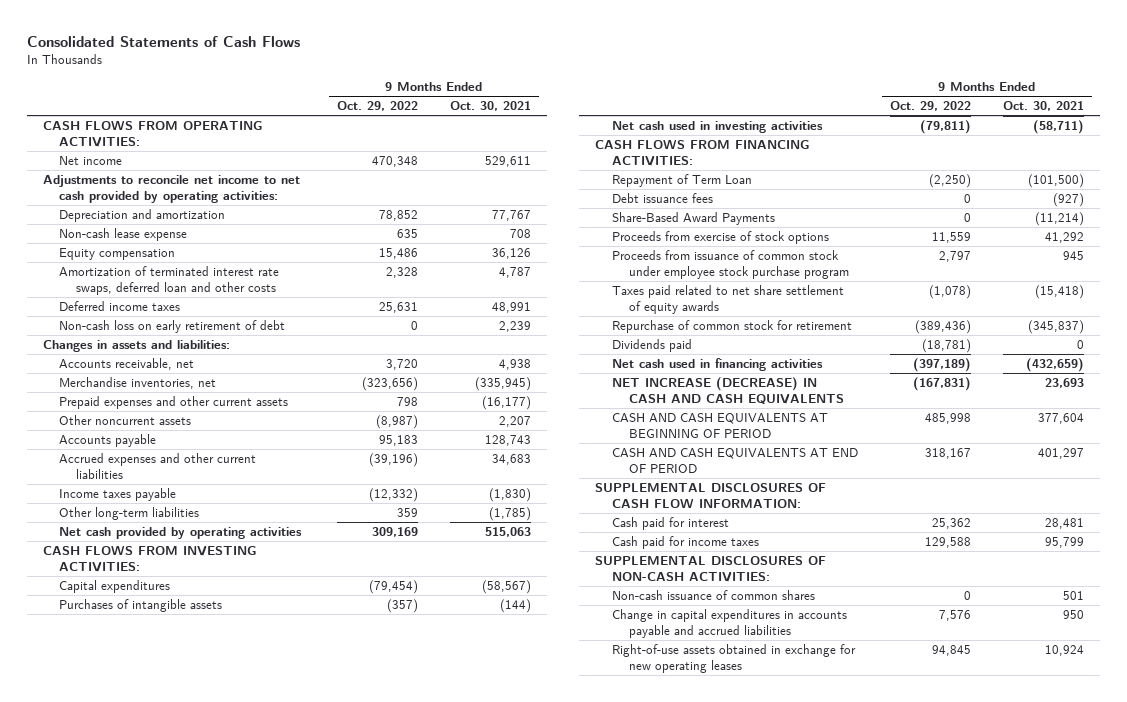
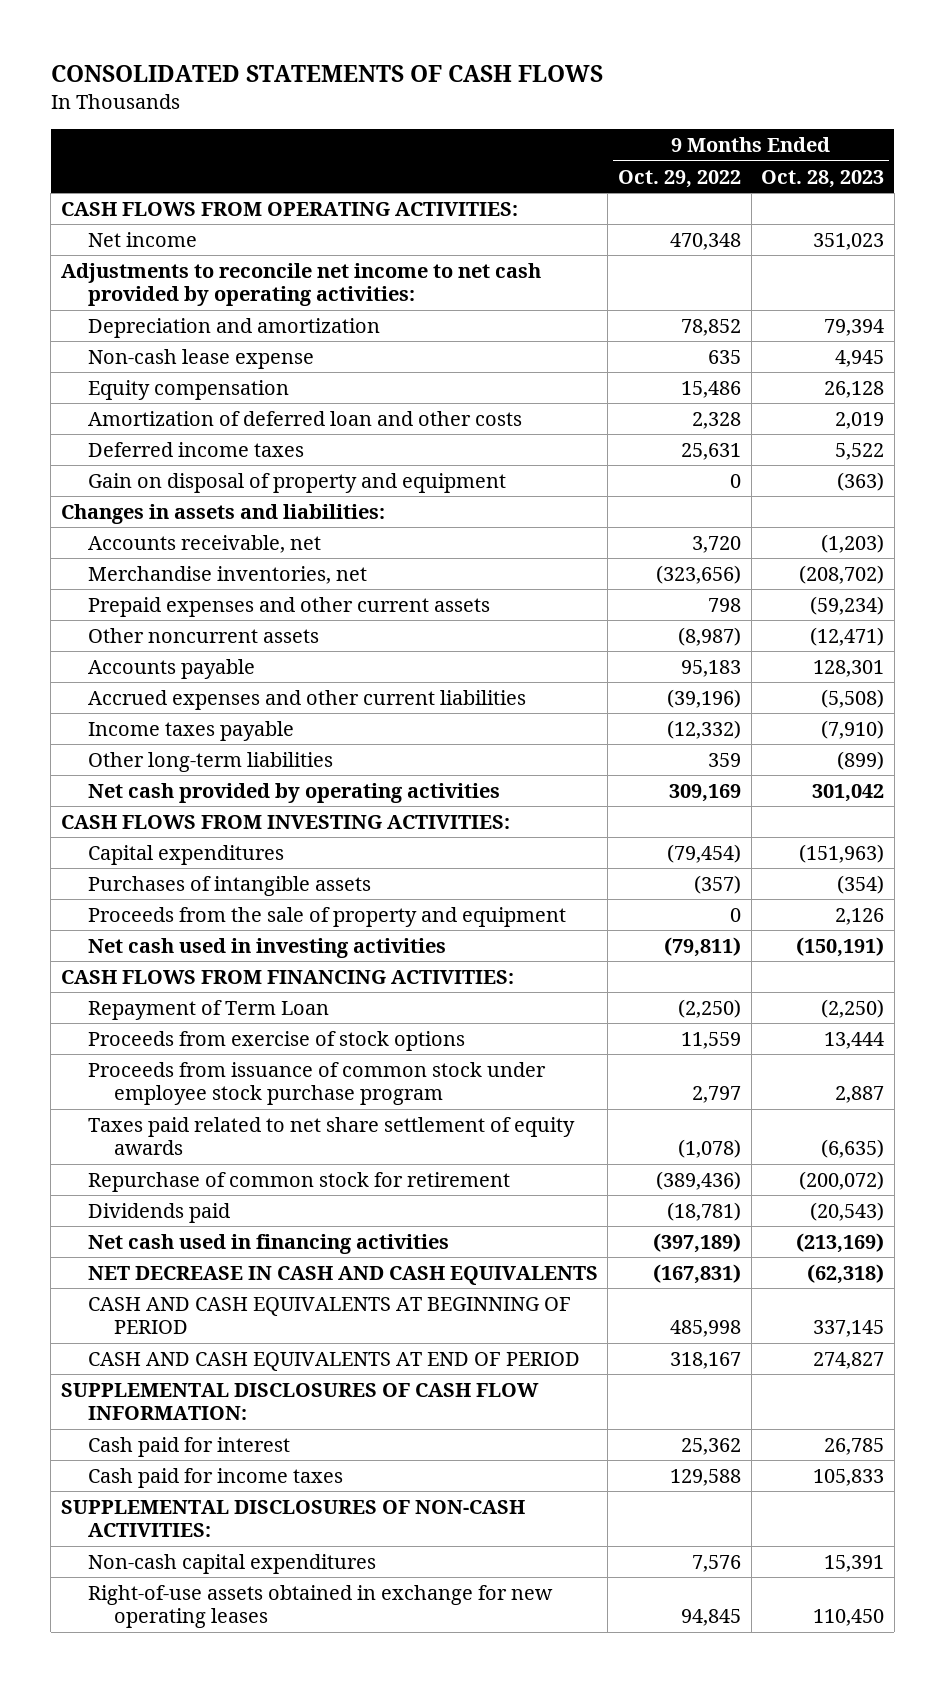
- Consolidated Statements of Cash Flows
+ CONSOLIDATED STATEMENTS OF CASH FLOWS
- | 9 Months Ended Oct. 29, 2022 | 9 Months Ended Oct. 30, 2021
+ | 9 Months Ended Oct. 29, 2022 | 9 Months Ended Oct. 28, 2023
- Amortization of terminated interest rate swaps, deferred loan and other costs | 2,328 | 4,787
+ Amortization of deferred loan and other costs | 2,328 | 2,019
- Non-cash loss on early retirement of debt | 0 | 2,239
+ Gain on disposal of property and equipment | 0 | (363)
+ Proceeds from the sale of property and equipment | 0 | 2,126
- Debt issuance fees | 0 | (927)
- Share-Based Award Payments | 0 | (11,214)
- NET INCREASE (DECREASE) IN CASH AND CASH EQUIVALENTS | (167,831) | 23,693
+ NET DECREASE IN CASH AND CASH EQUIVALENTS | (167,831) | (62,318)
- Non-cash issuance of common shares | 0 | 501
- Change in capital expenditures in accounts payable and accrued liabilities | 7,576 | 950
+ Non-cash capital expenditures | 7,576 | 15,391

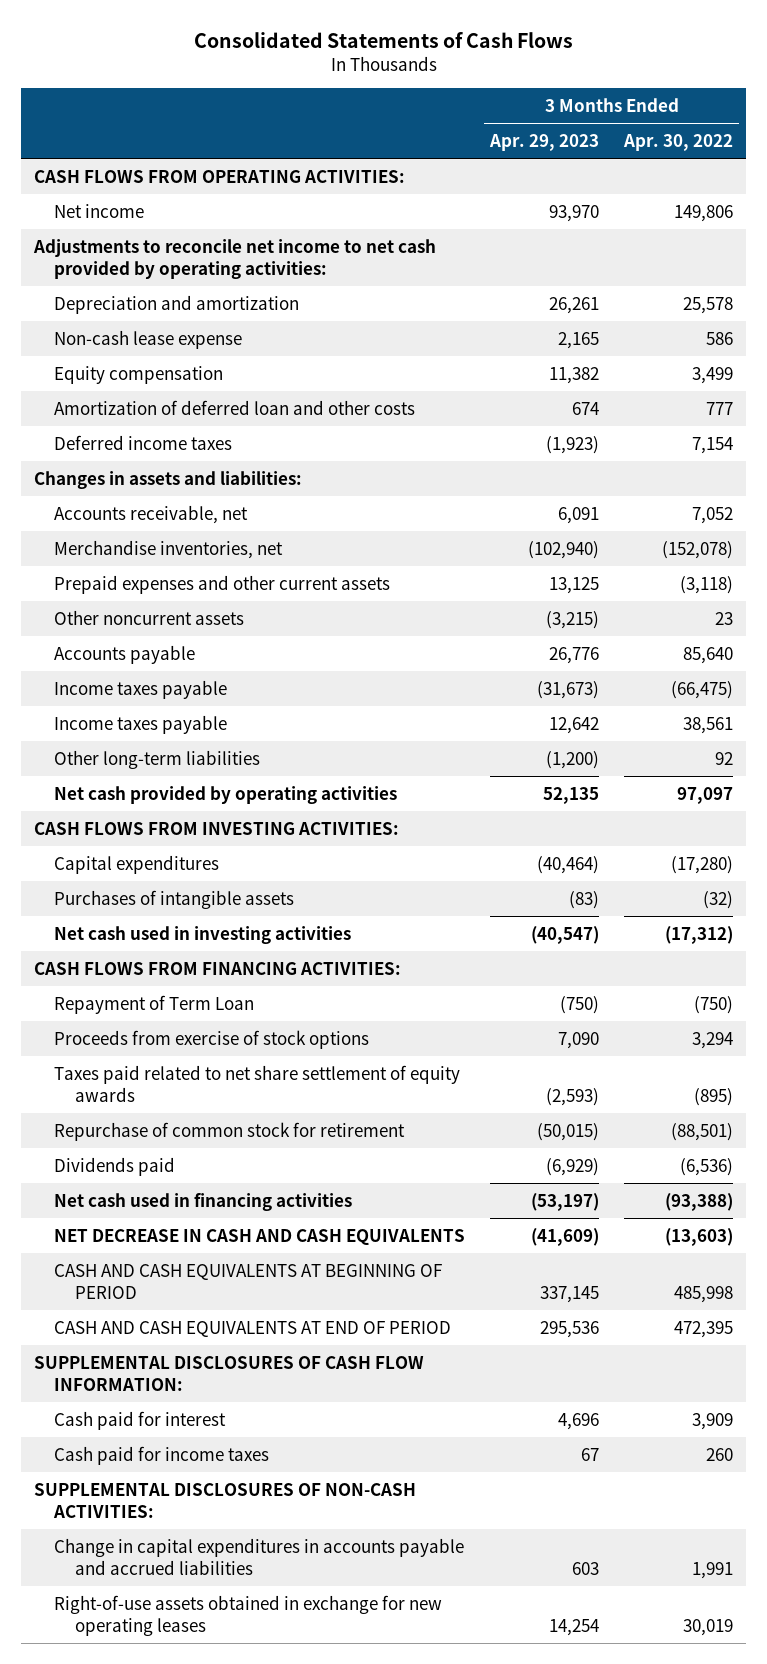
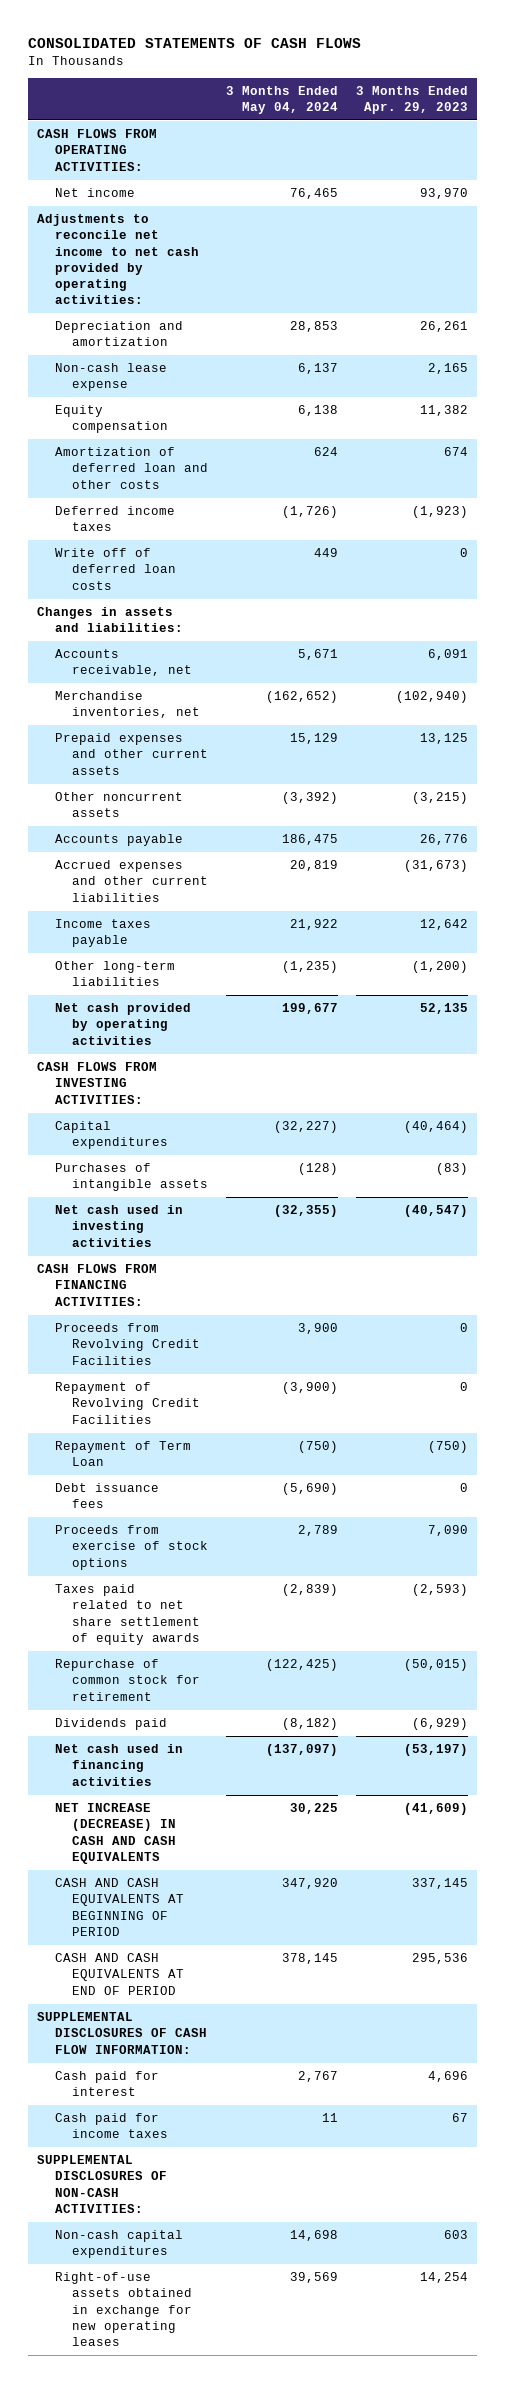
- Consolidated Statements of Cash Flows
+ CONSOLIDATED STATEMENTS OF CASH FLOWS
- | 3 Months Ended Apr. 29, 2023 | 3 Months Ended Apr. 30, 2022
+ | 3 Months Ended May 04, 2024 | 3 Months Ended Apr. 29, 2023
+ Write off of deferred loan costs | 449 | 0
- Income taxes payable | (31,673) | (66,475)
+ Accrued expenses and other current liabilities | 20,819 | (31,673)
+ Proceeds from Revolving Credit Facilities | 3,900 | 0
+ Repayment of Revolving Credit Facilities | (3,900) | 0
+ Debt issuance fees | (5,690) | 0
- NET DECREASE IN CASH AND CASH EQUIVALENTS | (41,609) | (13,603)
+ NET INCREASE (DECREASE) IN CASH AND CASH EQUIVALENTS | 30,225 | (41,609)
- Change in capital expenditures in accounts payable and accrued liabilities | 603 | 1,991
+ Non-cash capital expenditures | 14,698 | 603

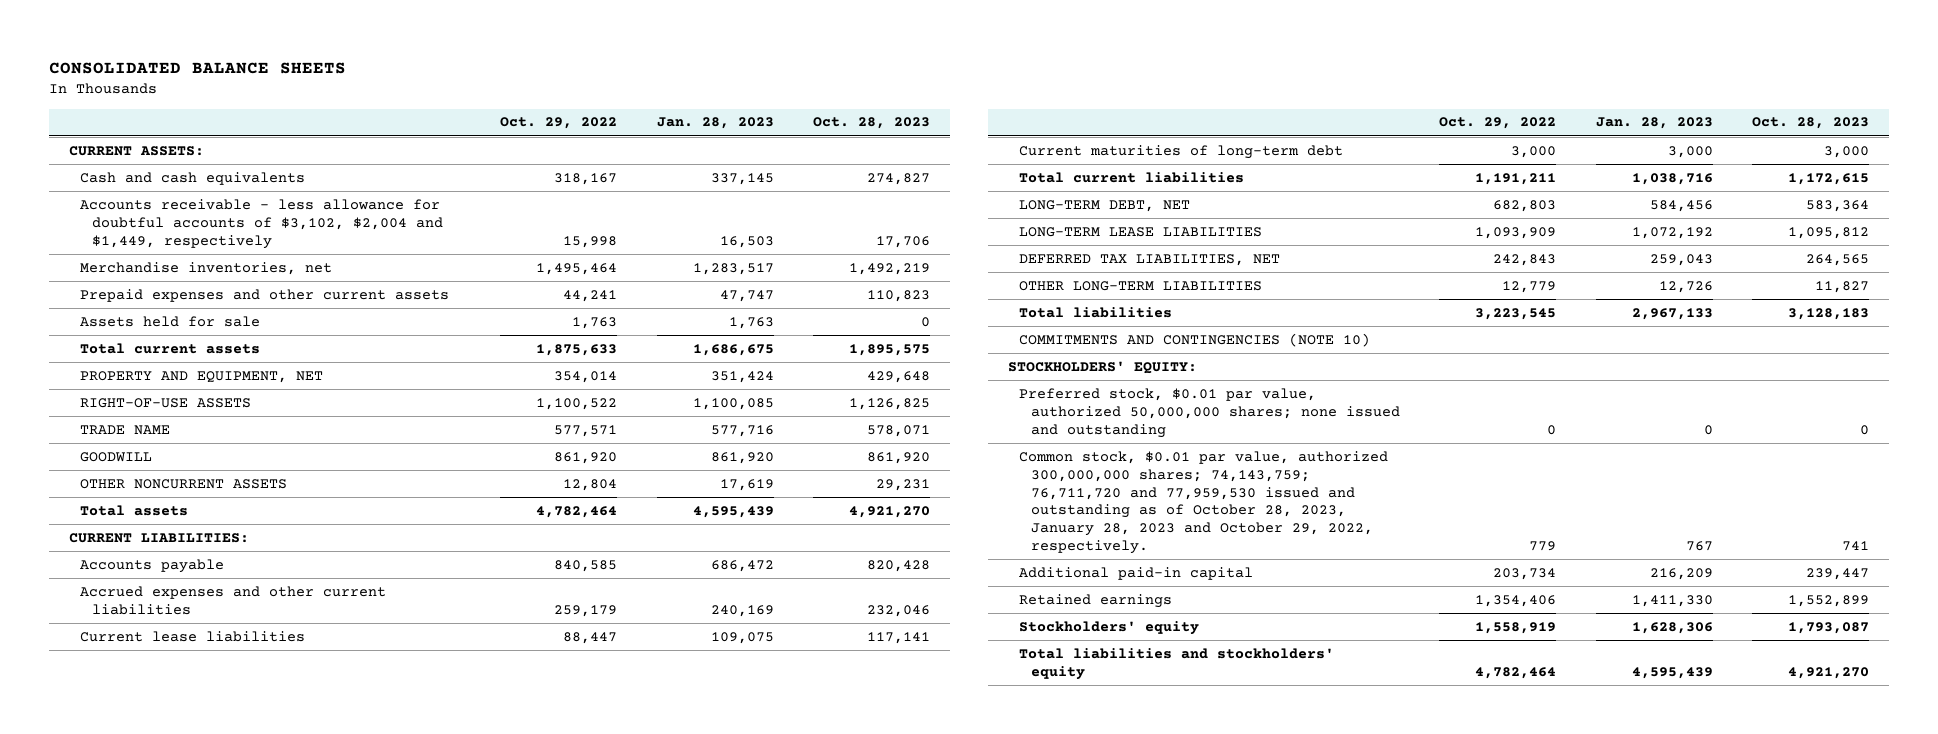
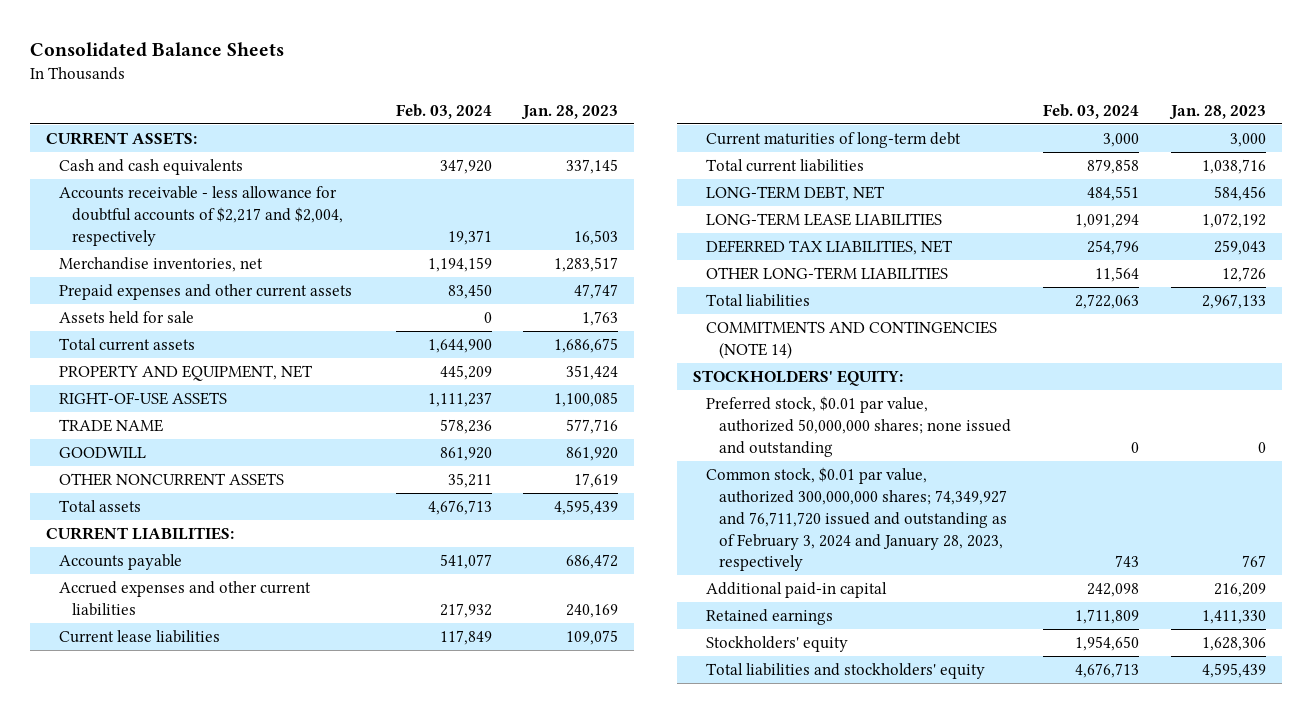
- CONSOLIDATED BALANCE SHEETS
+ Consolidated Balance Sheets
- | Oct. 29, 2022 | Jan. 28, 2023 | Oct. 28, 2023
+ | Feb. 03, 2024 | Jan. 28, 2023
- Accounts receivable - less allowance for doubtful accounts of $3,102, $2,004 and $1,449, respectively | 15,998 | 16,503 | 17,706
+ Accounts receivable - less allowance for doubtful accounts of $2,217 and $2,004, respectively | 19,371 | 16,503
- COMMITMENTS AND CONTINGENCIES (NOTE 10)
+ COMMITMENTS AND CONTINGENCIES (NOTE 14)
- Common stock, $0.01 par value, authorized 300,000,000 shares; 74,143,759; 76,711,720 and 77,959,530 issued and outstanding as of October 28, 2023, January 28, 2023 and October 29, 2022, respectively. | 779 | 767 | 741
+ Common stock, $0.01 par value, authorized 300,000,000 shares; 74,349,927 and 76,711,720 issued and outstanding as of February 3, 2024 and January 28, 2023, respectively | 743 | 767

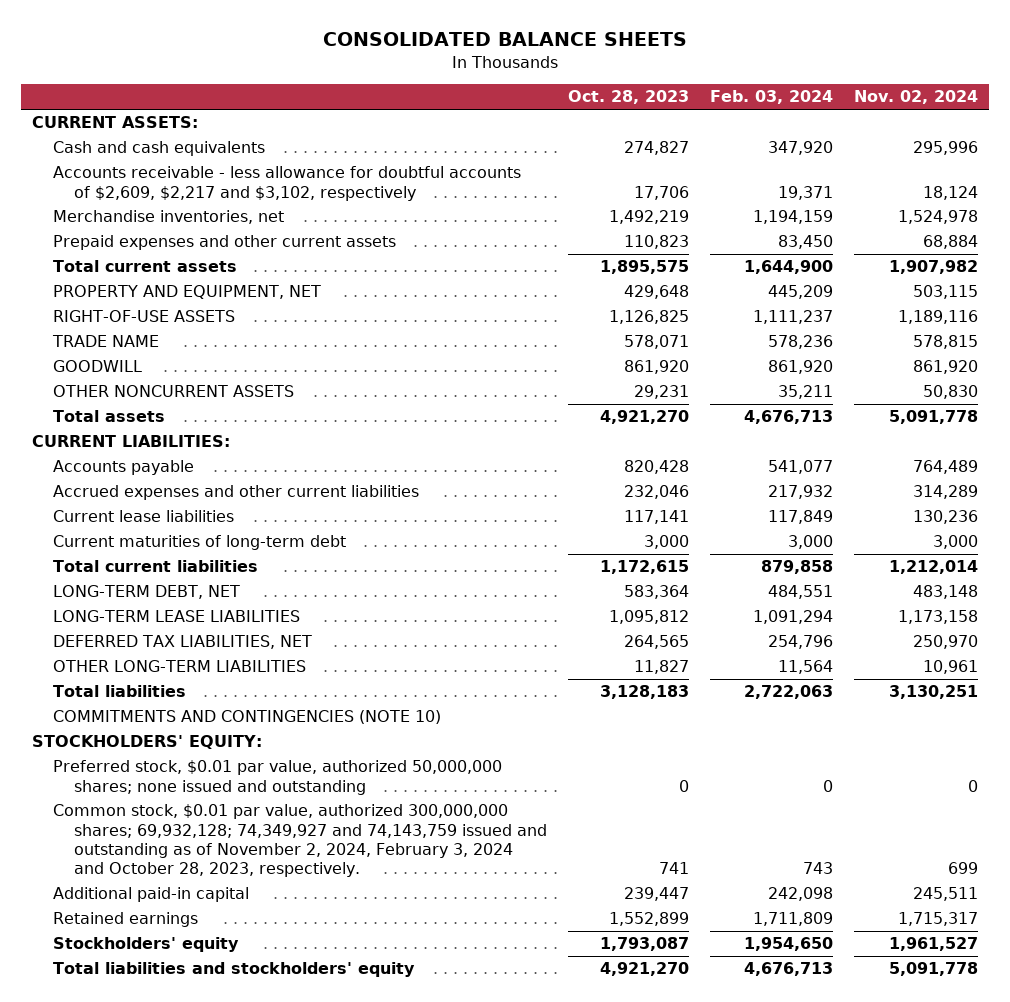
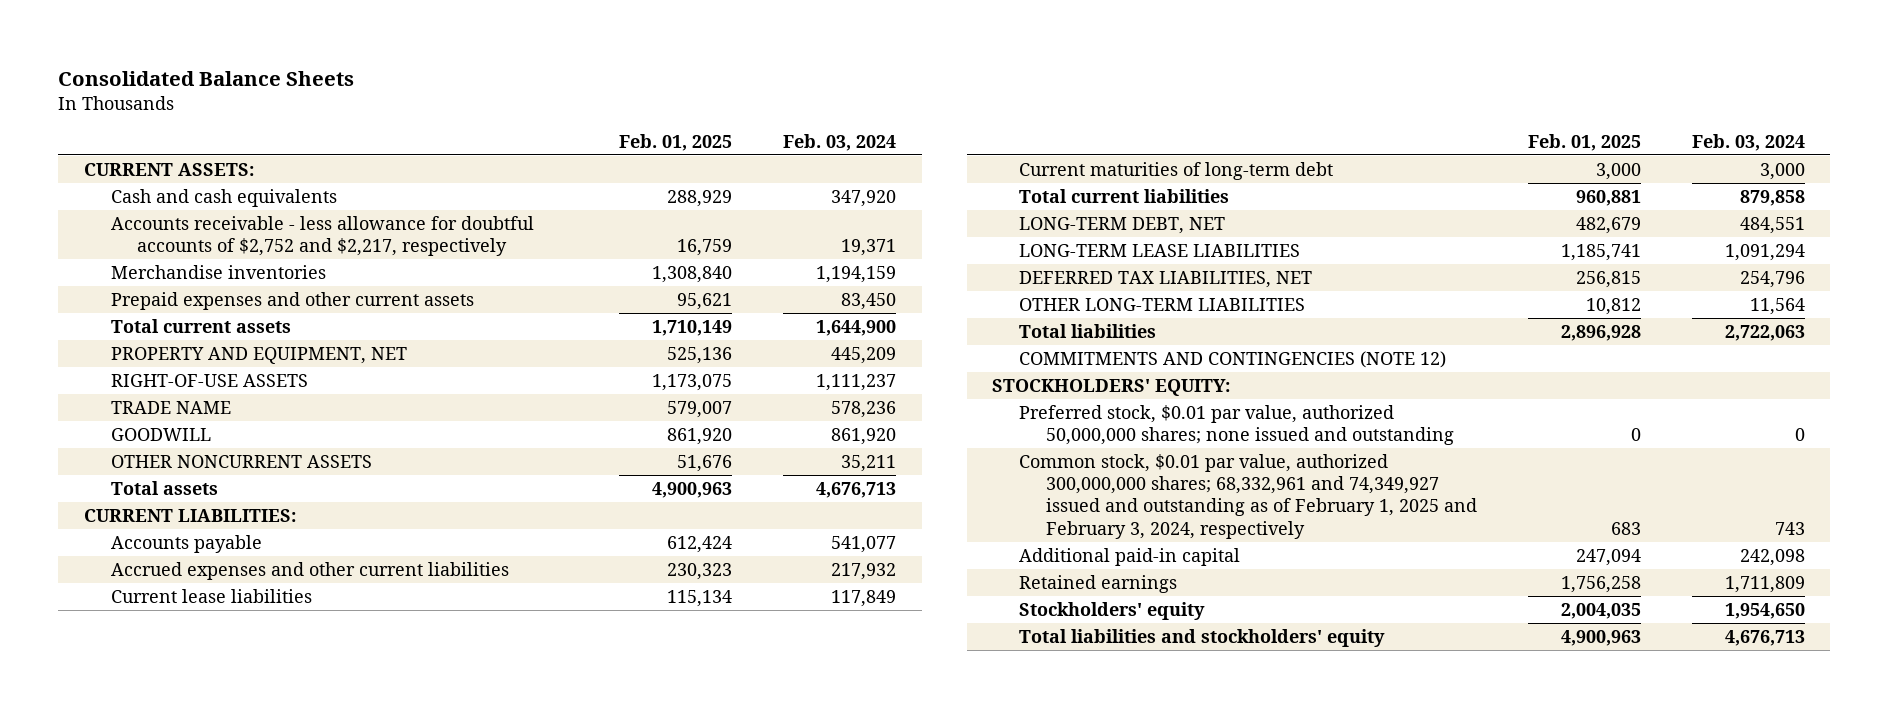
- CONSOLIDATED BALANCE SHEETS
+ Consolidated Balance Sheets
- | Oct. 28, 2023 | Feb. 03, 2024 | Nov. 02, 2024
+ | Feb. 01, 2025 | Feb. 03, 2024
- Accounts receivable - less allowance for doubtful accounts of $2,609, $2,217 and $3,102, respectively | 17,706 | 19,371 | 18,124
- Merchandise inventories, net | 1,492,219 | 1,194,159 | 1,524,978
+ Accounts receivable - less allowance for doubtful accounts of $2,752 and $2,217, respectively | 16,759 | 19,371
+ Merchandise inventories | 1,308,840 | 1,194,159
- COMMITMENTS AND CONTINGENCIES (NOTE 10)
+ COMMITMENTS AND CONTINGENCIES (NOTE 12)
- Common stock, $0.01 par value, authorized 300,000,000 shares; 69,932,128; 74,349,927 and 74,143,759 issued and outstanding as of November 2, 2024, February 3, 2024 and October 28, 2023, respectively. | 741 | 743 | 699
+ Common stock, $0.01 par value, authorized 300,000,000 shares; 68,332,961 and 74,349,927 issued and outstanding as of February 1, 2025 and February 3, 2024, respectively | 683 | 743

